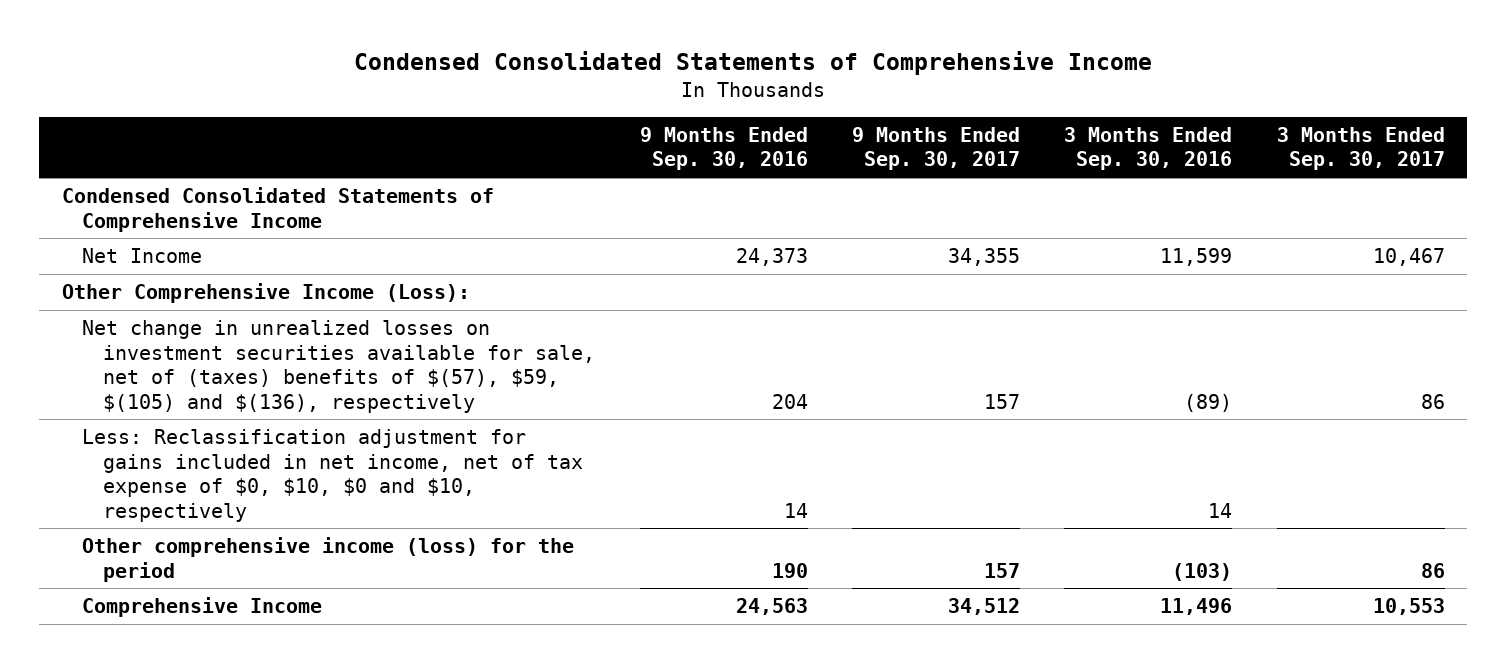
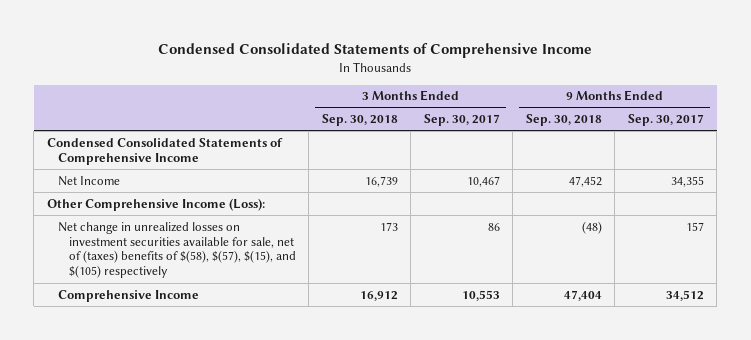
- | 9 Months Ended Sep. 30, 2016 | 9 Months Ended Sep. 30, 2017 | 3 Months Ended Sep. 30, 2016 | 3 Months Ended Sep. 30, 2017
+ | 3 Months Ended Sep. 30, 2018 | 3 Months Ended Sep. 30, 2017 | 9 Months Ended Sep. 30, 2018 | 9 Months Ended Sep. 30, 2017
- Net change in unrealized losses on investment securities available for sale, net of (taxes) benefits of $(57), $59, $(105) and $(136), respectively | 204 | 157 | (89) | 86
- Less: Reclassification adjustment for gains included in net income, net of tax expense of $0, $10, $0 and $10, respectively | 14 | | 14 |
- Other comprehensive income (loss) for the period | 190 | 157 | (103) | 86
+ Net change in unrealized losses on investment securities available for sale, net of (taxes) benefits of $(58), $(57), $(15), and $(105) respectively | 173 | 86 | (48) | 157

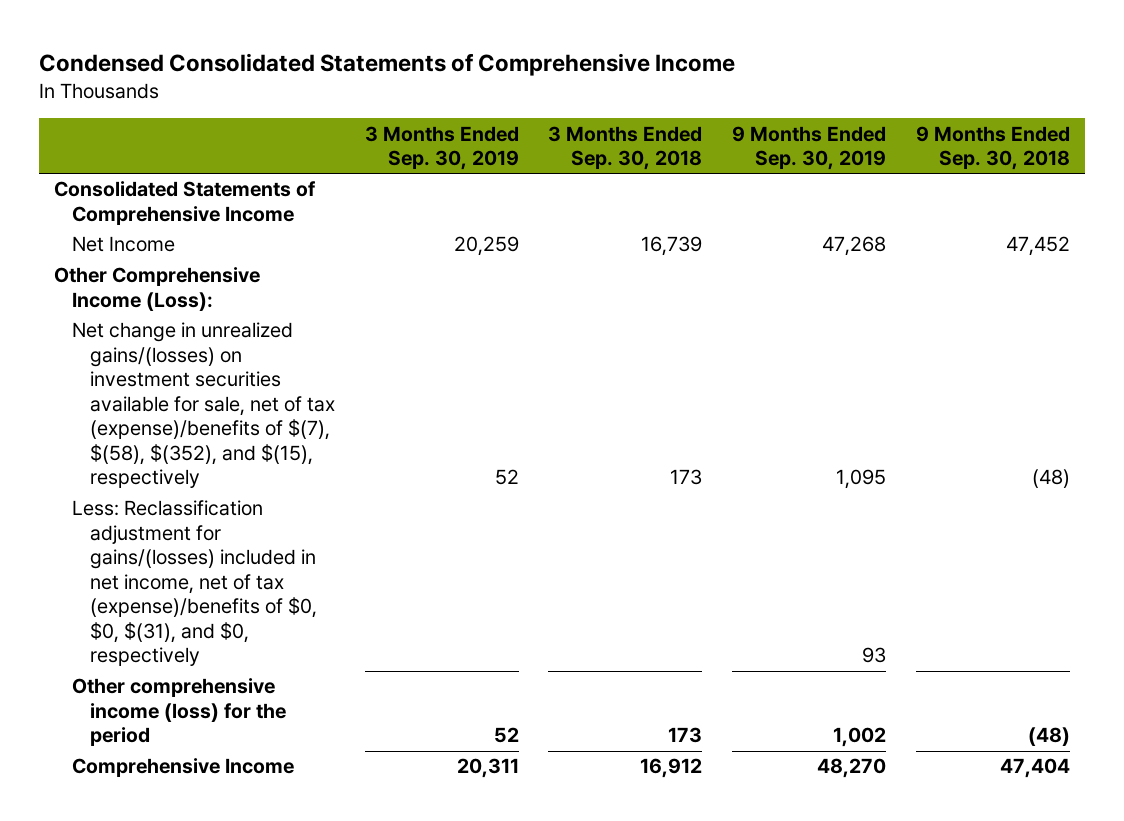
- | 3 Months Ended Sep. 30, 2018 | 3 Months Ended Sep. 30, 2017 | 9 Months Ended Sep. 30, 2018 | 9 Months Ended Sep. 30, 2017
+ | 3 Months Ended Sep. 30, 2019 | 3 Months Ended Sep. 30, 2018 | 9 Months Ended Sep. 30, 2019 | 9 Months Ended Sep. 30, 2018
- Condensed Consolidated Statements of Comprehensive Income
+ Consolidated Statements of Comprehensive Income
- Net change in unrealized losses on investment securities available for sale, net of (taxes) benefits of $(58), $(57), $(15), and $(105) respectively | 173 | 86 | (48) | 157
+ Net change in unrealized gains/(losses) on investment securities available for sale, net of tax (expense)/benefits of $(7), $(58), $(352), and $(15), respectively | 52 | 173 | 1,095 | (48)
+ Less: Reclassification adjustment for gains/(losses) included in net income, net of tax (expense)/benefits of $0, $0, $(31), and $0, respectively | | | 93 |
+ Other comprehensive income (loss) for the period | 52 | 173 | 1,002 | (48)

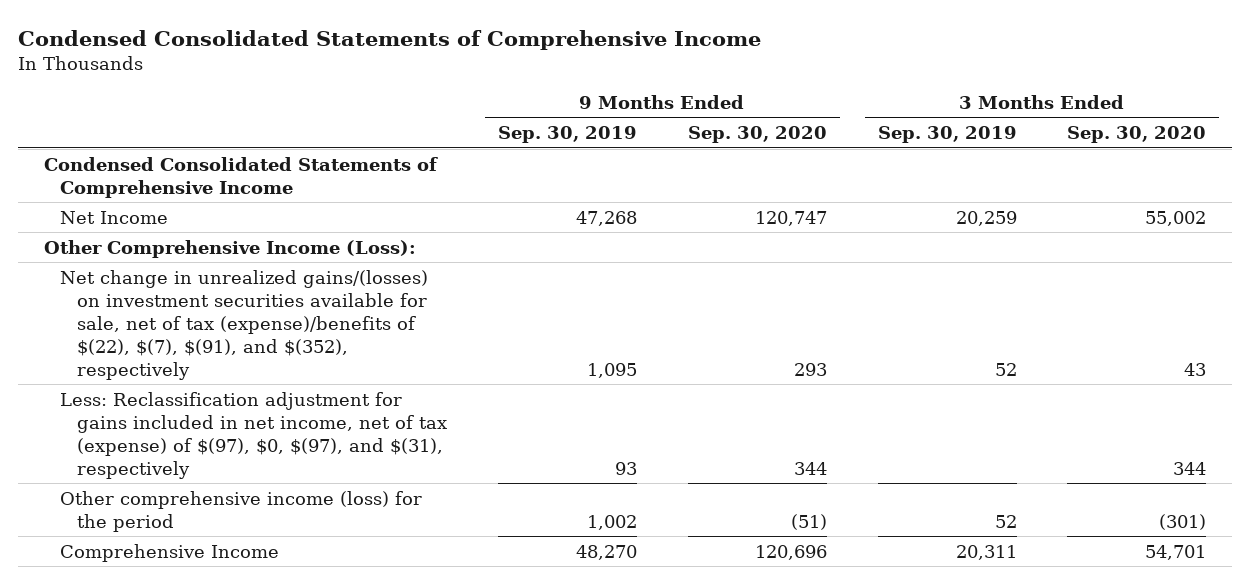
- | 3 Months Ended Sep. 30, 2019 | 3 Months Ended Sep. 30, 2018 | 9 Months Ended Sep. 30, 2019 | 9 Months Ended Sep. 30, 2018
+ | 9 Months Ended Sep. 30, 2019 | 9 Months Ended Sep. 30, 2020 | 3 Months Ended Sep. 30, 2019 | 3 Months Ended Sep. 30, 2020
- Consolidated Statements of Comprehensive Income
+ Condensed Consolidated Statements of Comprehensive Income
- Net change in unrealized gains/(losses) on investment securities available for sale, net of tax (expense)/benefits of $(7), $(58), $(352), and $(15), respectively | 52 | 173 | 1,095 | (48)
- Less: Reclassification adjustment for gains/(losses) included in net income, net of tax (expense)/benefits of $0, $0, $(31), and $0, respectively | | | 93 |
+ Net change in unrealized gains/(losses) on investment securities available for sale, net of tax (expense)/benefits of $(22), $(7), $(91), and $(352), respectively | 1,095 | 293 | 52 | 43
+ Less: Reclassification adjustment for gains included in net income, net of tax (expense) of $(97), $0, $(97), and $(31), respectively | 93 | 344 | | 344

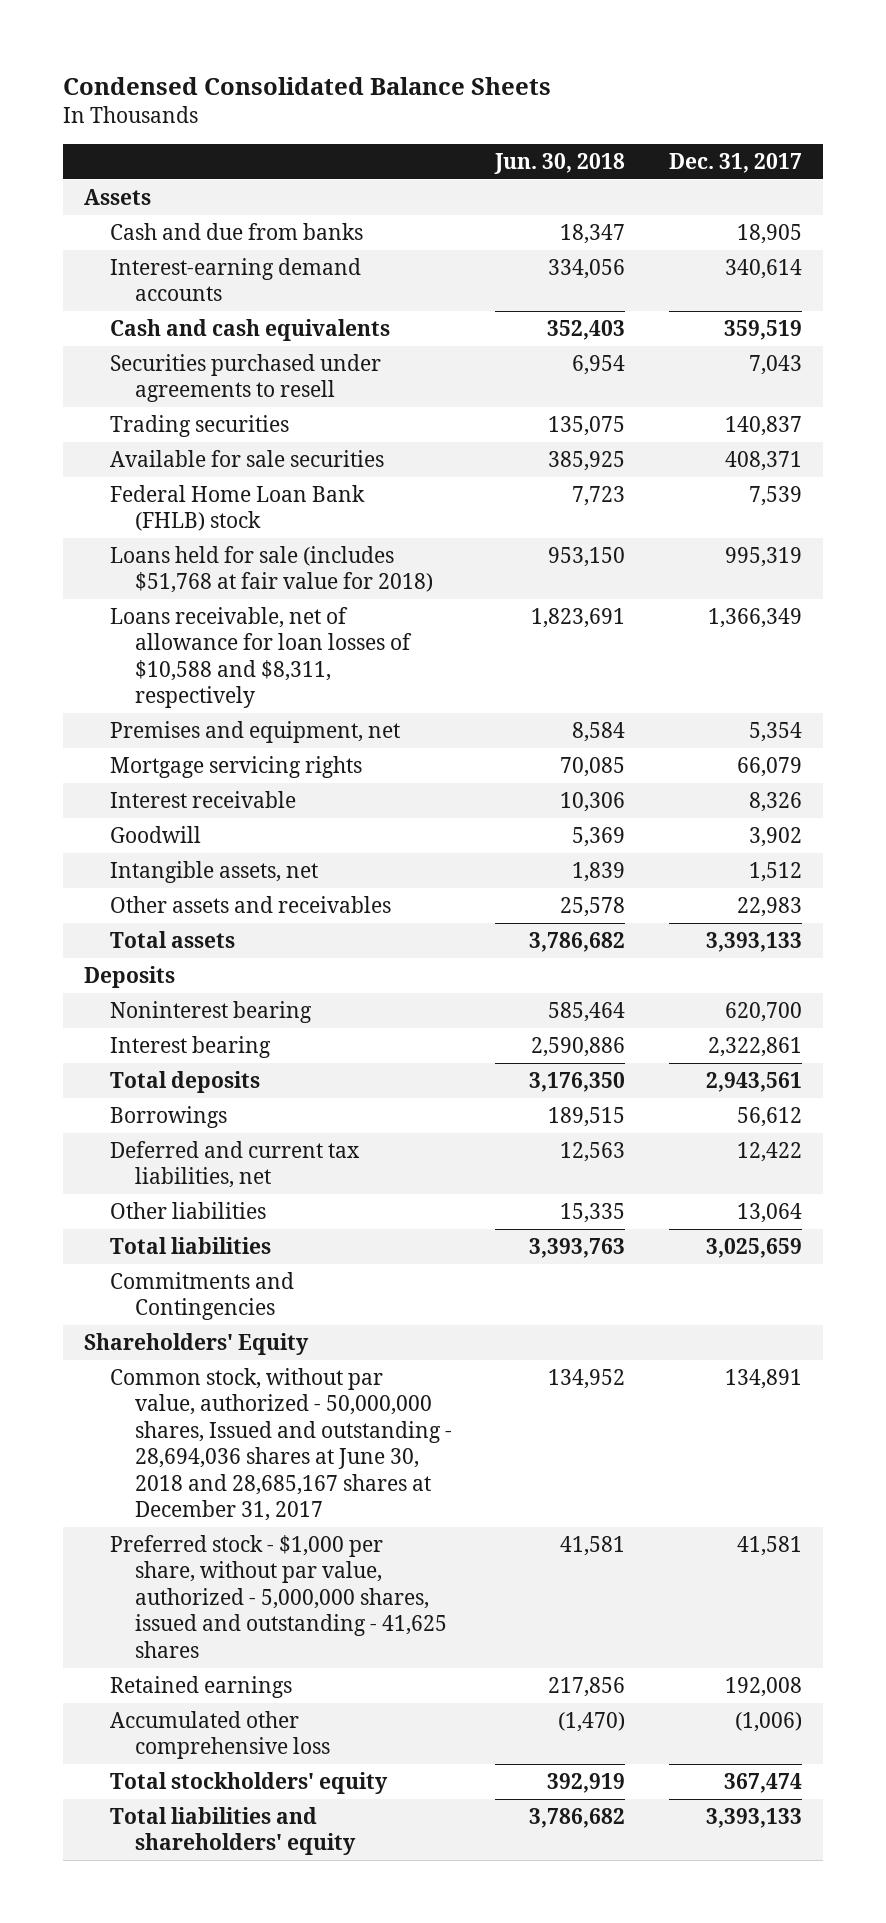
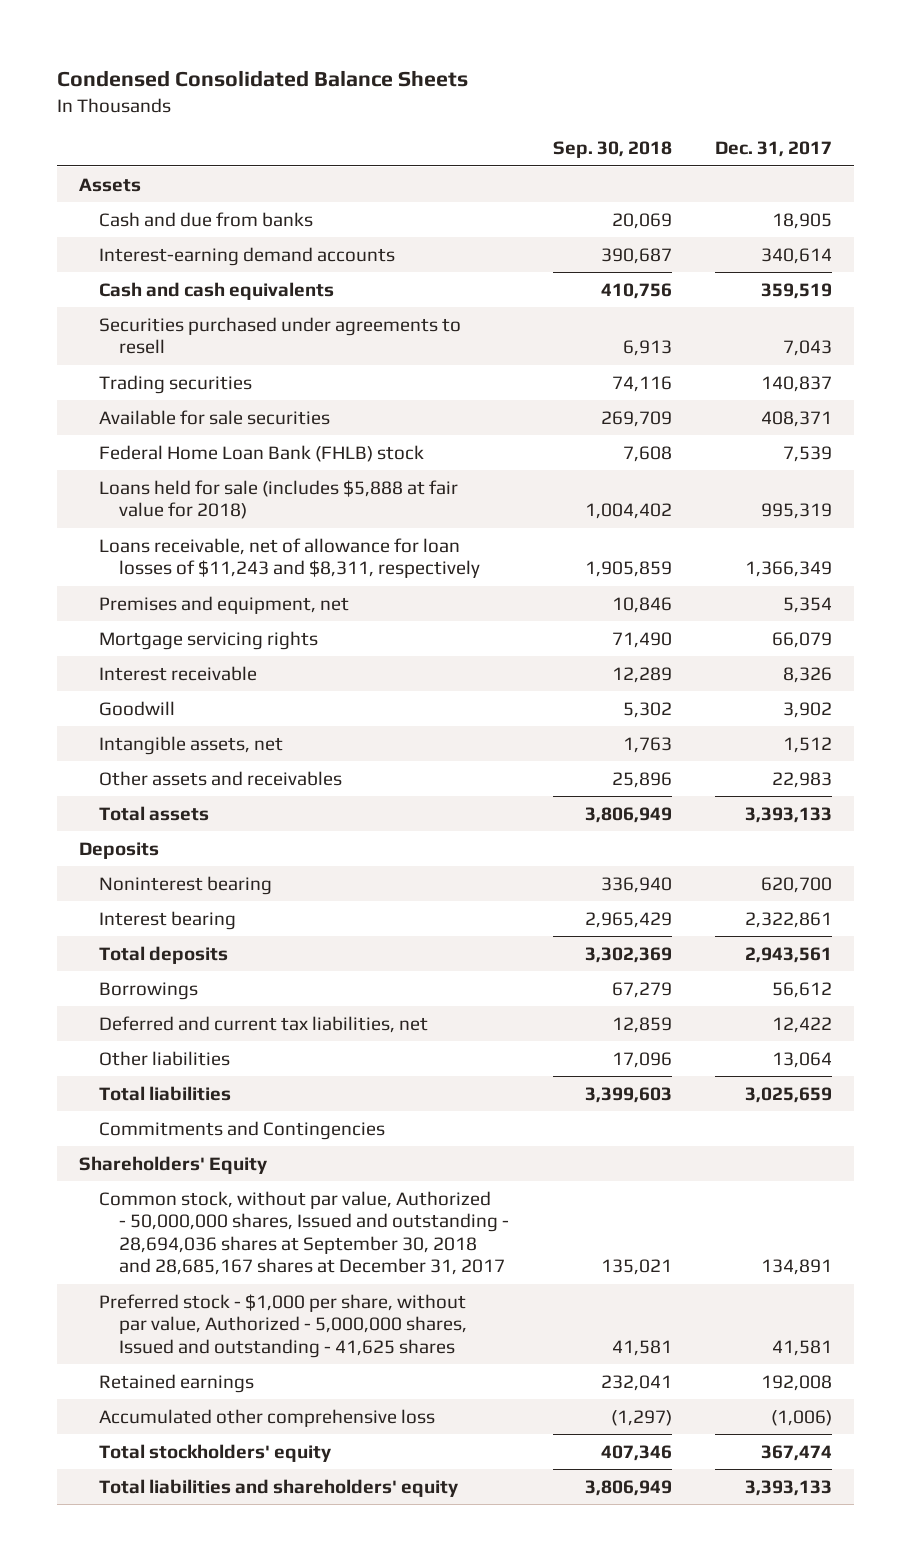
- | Jun. 30, 2018 | Dec. 31, 2017
+ | Sep. 30, 2018 | Dec. 31, 2017
- Loans held for sale (includes $51,768 at fair value for 2018) | 953,150 | 995,319
- Loans receivable, net of allowance for loan losses of $10,588 and $8,311, respectively | 1,823,691 | 1,366,349
+ Loans held for sale (includes $5,888 at fair value for 2018) | 1,004,402 | 995,319
+ Loans receivable, net of allowance for loan losses of $11,243 and $8,311, respectively | 1,905,859 | 1,366,349
- Common stock, without par value, authorized - 50,000,000 shares, Issued and outstanding - 28,694,036 shares at June 30, 2018 and 28,685,167 shares at December 31, 2017 | 134,952 | 134,891
- Preferred stock - $1,000 per share, without par value, authorized - 5,000,000 shares, issued and outstanding - 41,625 shares | 41,581 | 41,581
+ Common stock, without par value, Authorized - 50,000,000 shares, Issued and outstanding - 28,694,036 shares at September 30, 2018 and 28,685,167 shares at December 31, 2017 | 135,021 | 134,891
+ Preferred stock - $1,000 per share, without par value, Authorized - 5,000,000 shares, Issued and outstanding - 41,625 shares | 41,581 | 41,581

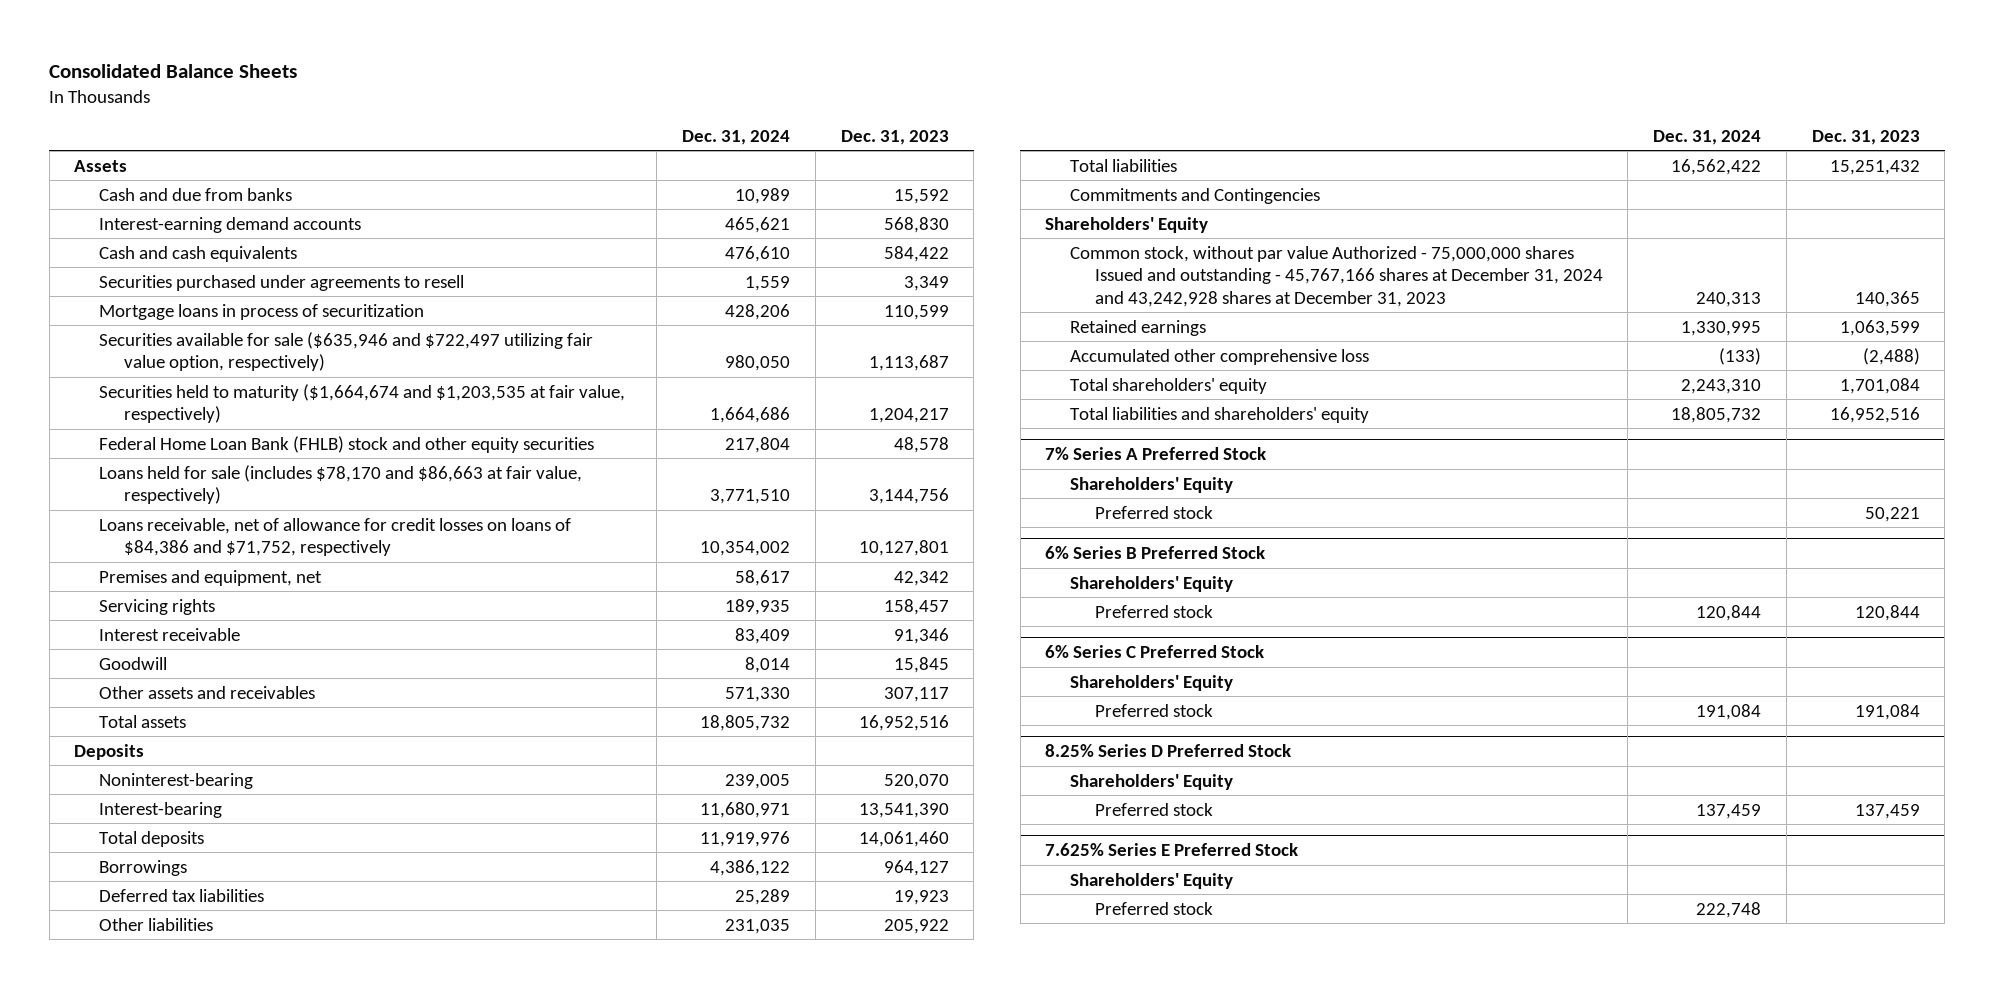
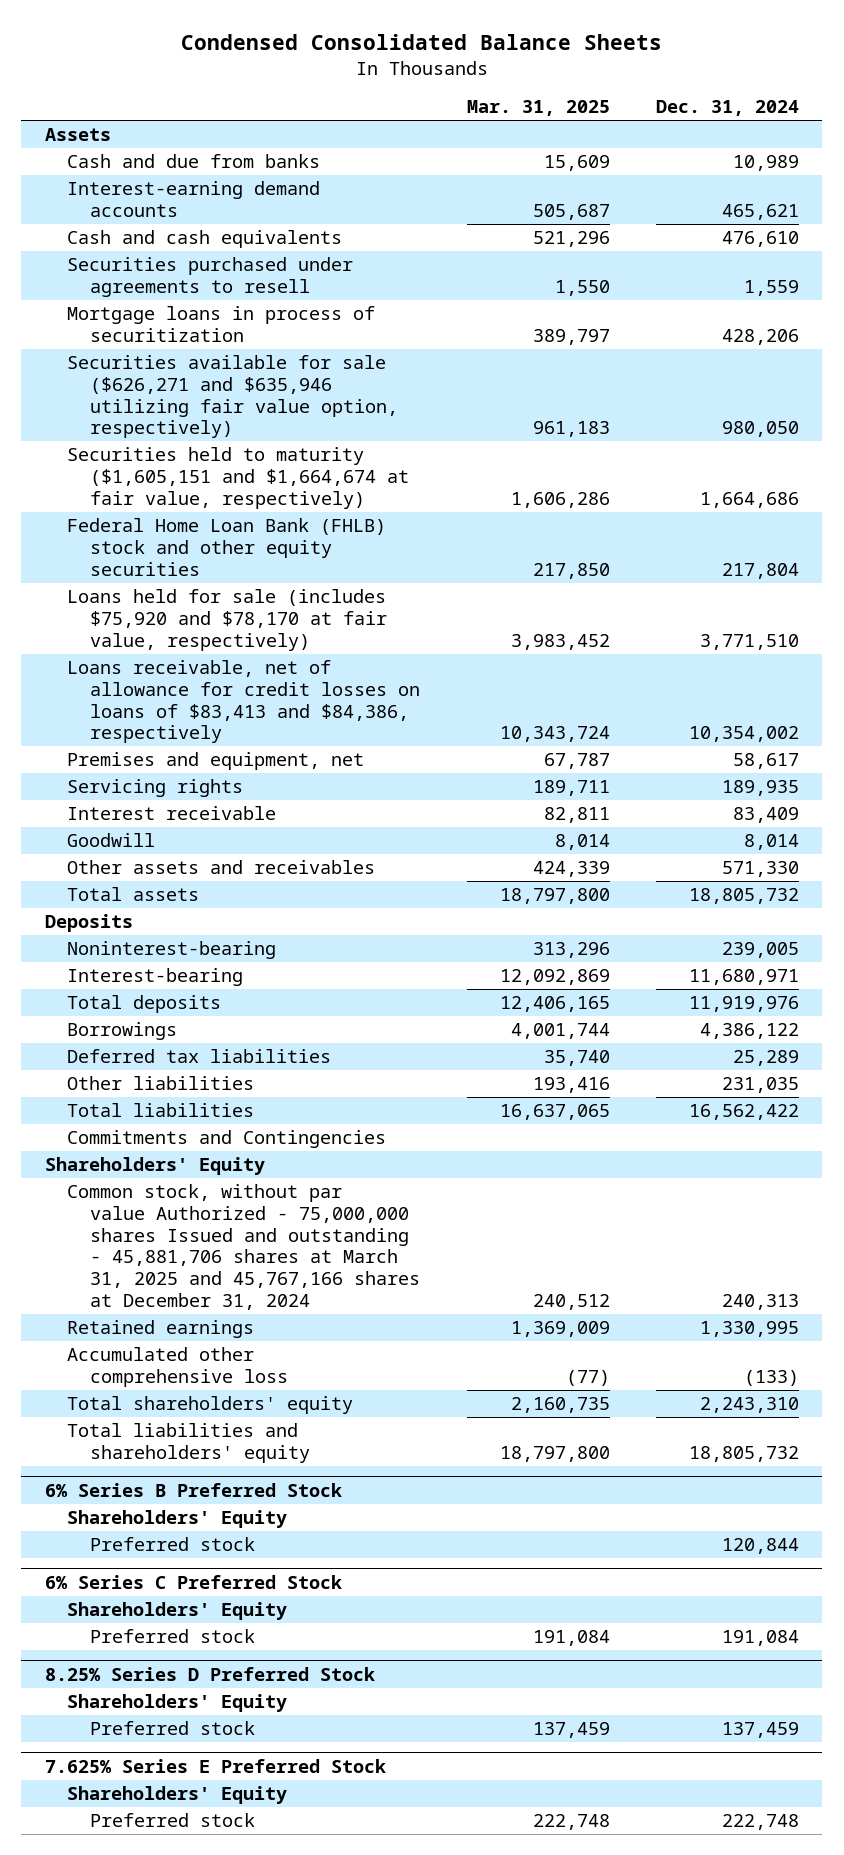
- Consolidated Balance Sheets
+ Condensed Consolidated Balance Sheets
- | Dec. 31, 2024 | Dec. 31, 2023
+ | Mar. 31, 2025 | Dec. 31, 2024
- Securities available for sale ($635,946 and $722,497 utilizing fair value option, respectively) | 980,050 | 1,113,687
- Securities held to maturity ($1,664,674 and $1,203,535 at fair value, respectively) | 1,664,686 | 1,204,217
+ Securities available for sale ($626,271 and $635,946 utilizing fair value option, respectively) | 961,183 | 980,050
+ Securities held to maturity ($1,605,151 and $1,664,674 at fair value, respectively) | 1,606,286 | 1,664,686
- Loans held for sale (includes $78,170 and $86,663 at fair value, respectively) | 3,771,510 | 3,144,756
- Loans receivable, net of allowance for credit losses on loans of $84,386 and $71,752, respectively | 10,354,002 | 10,127,801
+ Loans held for sale (includes $75,920 and $78,170 at fair value, respectively) | 3,983,452 | 3,771,510
+ Loans receivable, net of allowance for credit losses on loans of $83,413 and $84,386, respectively | 10,343,724 | 10,354,002
- Common stock, without par value Authorized - 75,000,000 shares Issued and outstanding - 45,767,166 shares at December 31, 2024 and 43,242,928 shares at December 31, 2023 | 240,313 | 140,365
+ Common stock, without par value Authorized - 75,000,000 shares Issued and outstanding - 45,881,706 shares at March 31, 2025 and 45,767,166 shares at December 31, 2024 | 240,512 | 240,313
- 7% Series A Preferred Stock
- Shareholders' Equity
- Preferred stock | | 50,221

